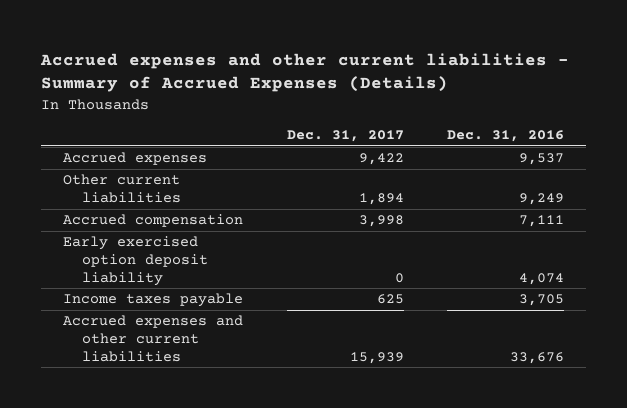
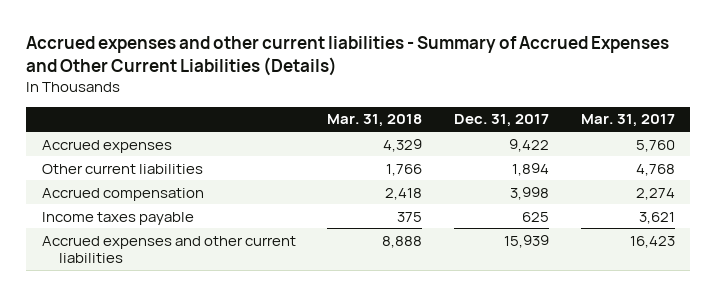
- Accrued expenses and other current liabilities - Summary of Accrued Expenses (Details)
+ Accrued expenses and other current liabilities - Summary of Accrued Expenses and Other Current Liabilities (Details)
- | Dec. 31, 2017 | Dec. 31, 2016
+ | Mar. 31, 2018 | Dec. 31, 2017 | Mar. 31, 2017
- Early exercised option deposit liability | 0 | 4,074

